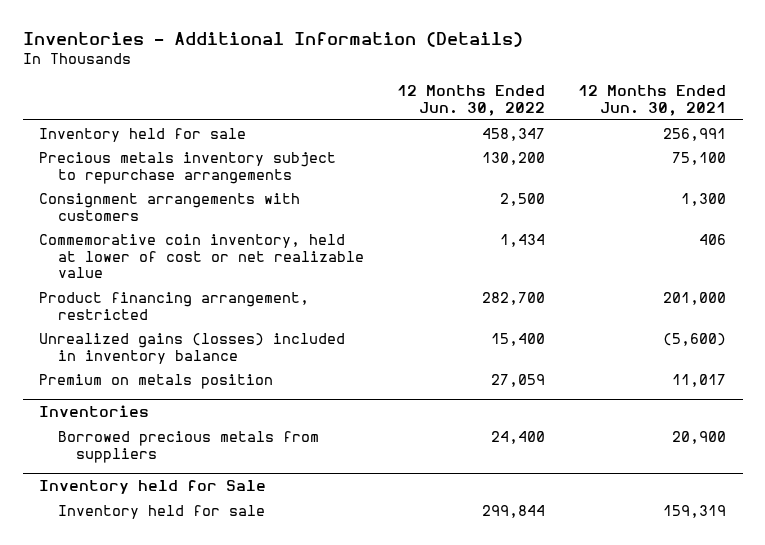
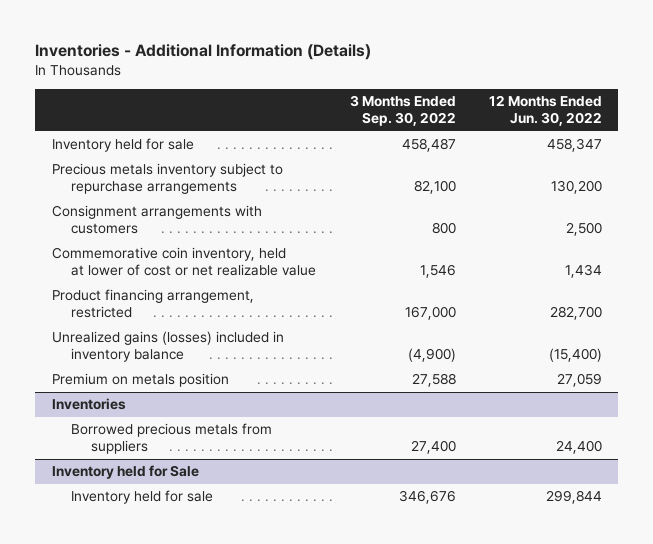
- | 12 Months Ended Jun. 30, 2022 | 12 Months Ended Jun. 30, 2021
+ | 3 Months Ended Sep. 30, 2022 | 12 Months Ended Jun. 30, 2022
- Unrealized gains (losses) included in inventory balance | 15,400 | (5,600)
+ Unrealized gains (losses) included in inventory balance | (4,900) | (15,400)

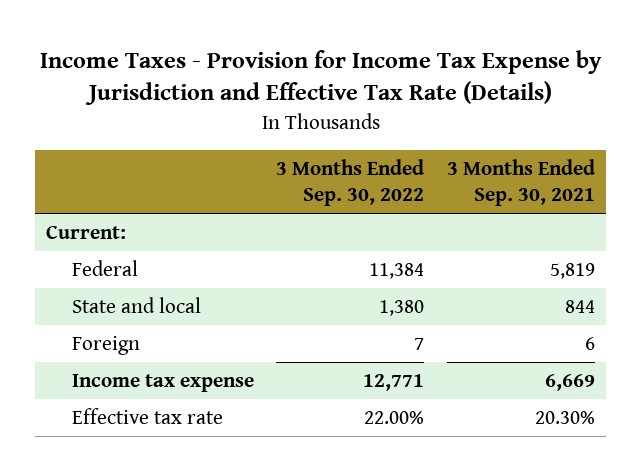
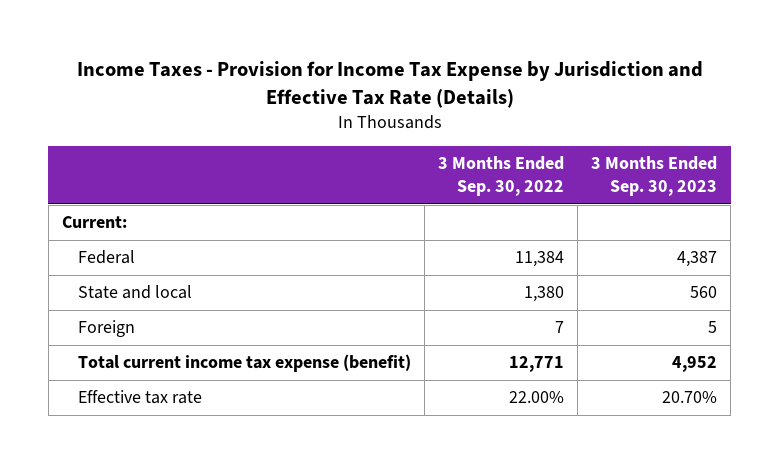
- | 3 Months Ended Sep. 30, 2022 | 3 Months Ended Sep. 30, 2021
+ | 3 Months Ended Sep. 30, 2022 | 3 Months Ended Sep. 30, 2023
- Income tax expense | 12,771 | 6,669
+ Total current income tax expense (benefit) | 12,771 | 4,952

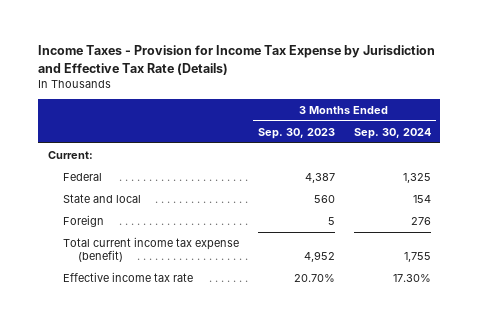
- | 3 Months Ended Sep. 30, 2022 | 3 Months Ended Sep. 30, 2023
+ | 3 Months Ended Sep. 30, 2023 | 3 Months Ended Sep. 30, 2024
- Effective tax rate | 22.00% | 20.70%
+ Effective income tax rate | 20.70% | 17.30%

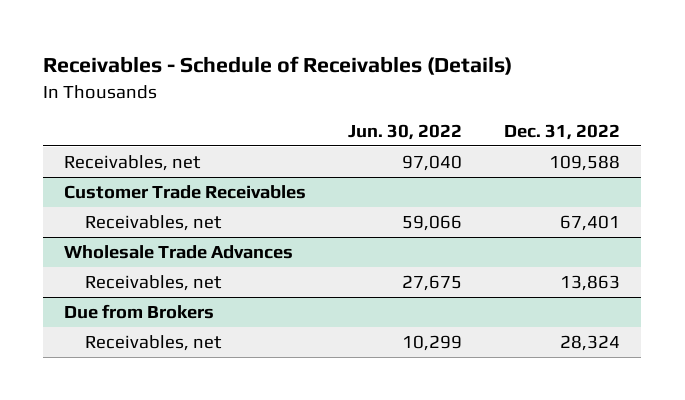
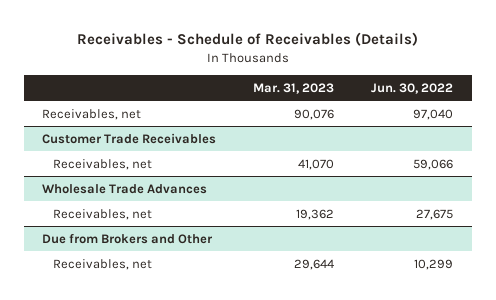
- | Jun. 30, 2022 | Dec. 31, 2022
+ | Mar. 31, 2023 | Jun. 30, 2022
- Due from Brokers
+ Due from Brokers and Other

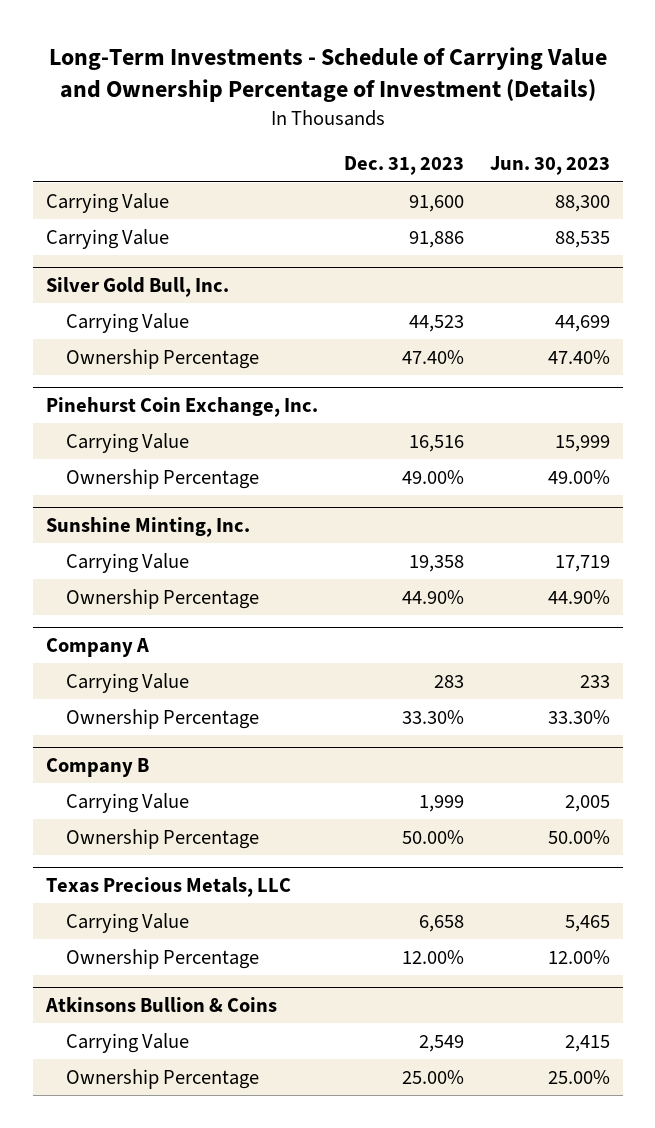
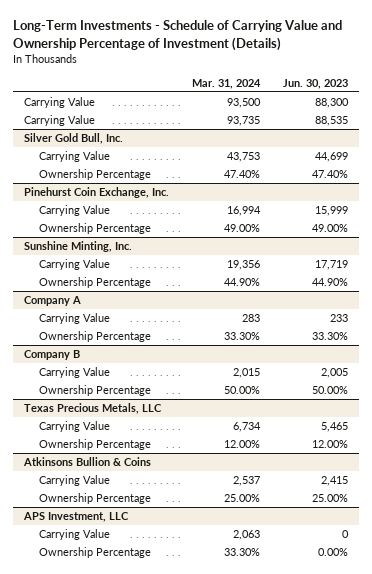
- | Dec. 31, 2023 | Jun. 30, 2023
+ | Mar. 31, 2024 | Jun. 30, 2023
+ APS Investment, LLC
+ Carrying Value | 2,063 | 0
+ Ownership Percentage | 33.30% | 0.00%

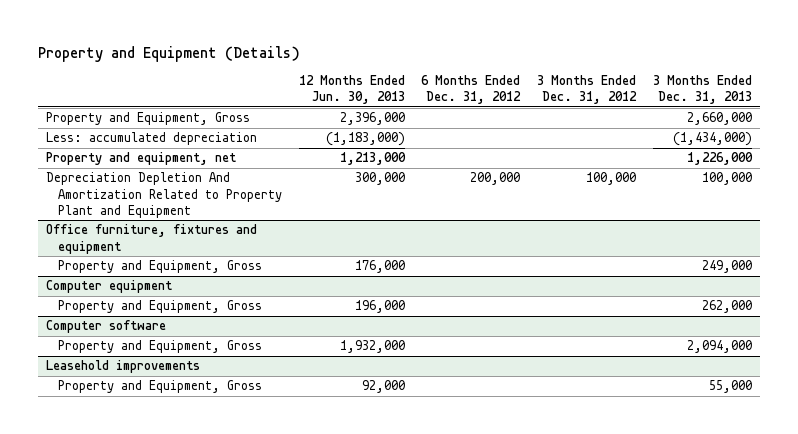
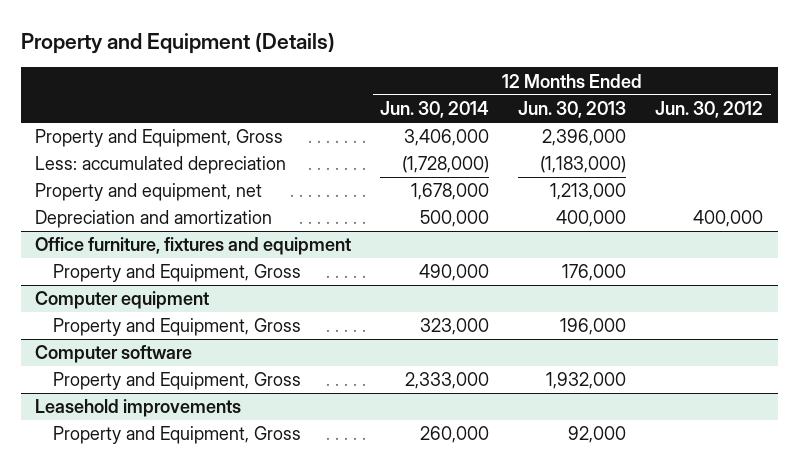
- | 12 Months Ended Jun. 30, 2013 | 6 Months Ended Dec. 31, 2012 | 3 Months Ended Dec. 31, 2012 | 3 Months Ended Dec. 31, 2013
+ | 12 Months Ended Jun. 30, 2014 | 12 Months Ended Jun. 30, 2013 | 12 Months Ended Jun. 30, 2012
- Depreciation Depletion And Amortization Related to Property Plant and Equipment | 300,000 | 200,000 | 100,000 | 100,000
+ Depreciation and amortization | 500,000 | 400,000 | 400,000

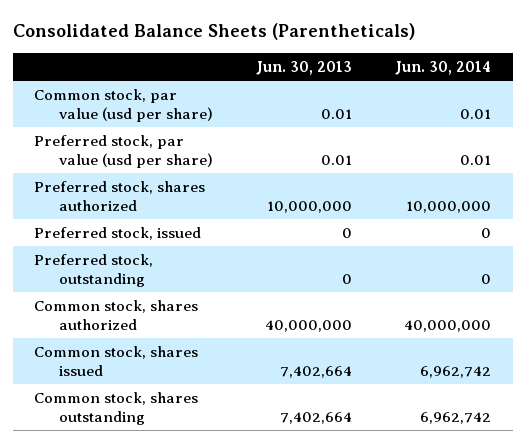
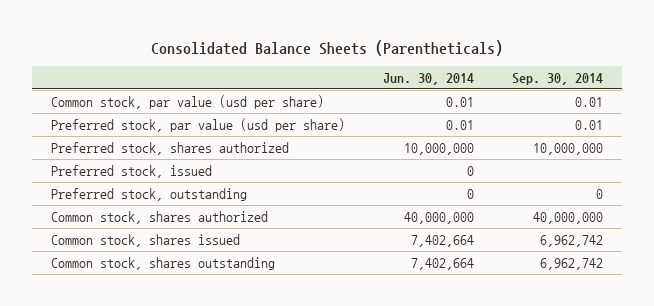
- | Jun. 30, 2013 | Jun. 30, 2014
+ | Jun. 30, 2014 | Sep. 30, 2014
- Common stock, shares issued | 7,402,664 | 6,962,742
- Common stock, shares outstanding | 7,402,664 | 6,962,742
+ Common stock, shares issued | 7,402,664 | 6,962,742
+ Common stock, shares outstanding | 7,402,664 | 6,962,742

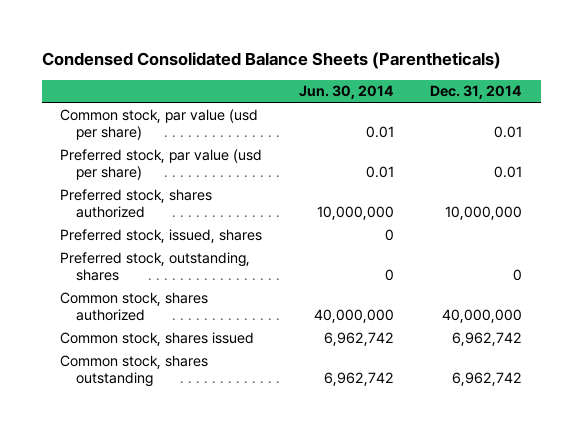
- Consolidated Balance Sheets (Parentheticals)
+ Condensed Consolidated Balance Sheets (Parentheticals)
- | Jun. 30, 2014 | Sep. 30, 2014
+ | Jun. 30, 2014 | Dec. 31, 2014
- Preferred stock, issued | 0 |
- Preferred stock, outstanding | 0 | 0
+ Preferred stock, issued, shares | 0 |
+ Preferred stock, outstanding, shares | 0 | 0
- Common stock, shares issued | 7,402,664 | 6,962,742
- Common stock, shares outstanding | 7,402,664 | 6,962,742
+ Common stock, shares issued | 6,962,742 | 6,962,742
+ Common stock, shares outstanding | 6,962,742 | 6,962,742

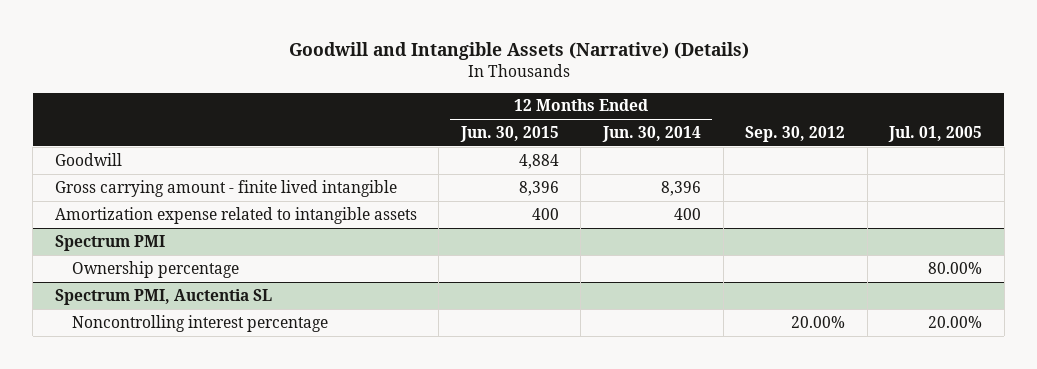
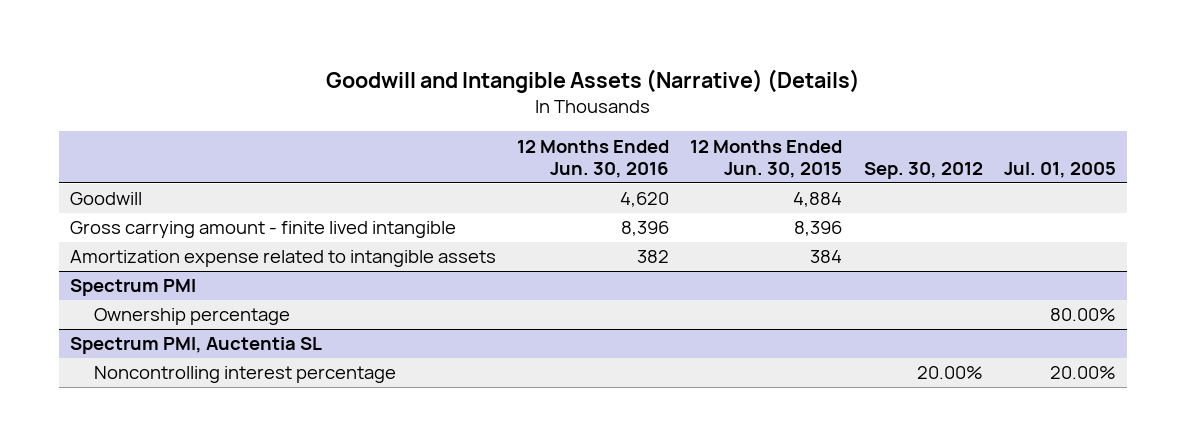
- | 12 Months Ended Jun. 30, 2015 | 12 Months Ended Jun. 30, 2014 | Sep. 30, 2012 | Jul. 01, 2005
+ | 12 Months Ended Jun. 30, 2016 | 12 Months Ended Jun. 30, 2015 | Sep. 30, 2012 | Jul. 01, 2005
- Amortization expense related to intangible assets | 400 | 400 | |
+ Amortization expense related to intangible assets | 382 | 384 | |

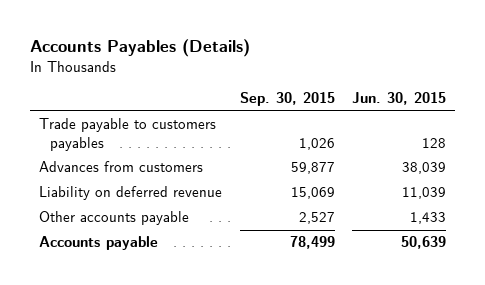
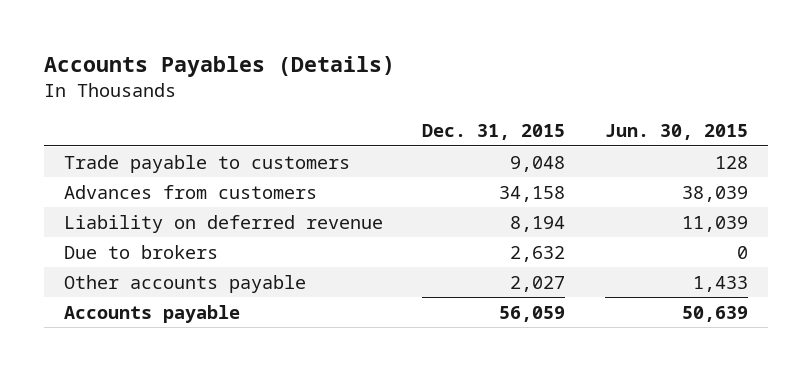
- | Sep. 30, 2015 | Jun. 30, 2015
+ | Dec. 31, 2015 | Jun. 30, 2015
- Trade payable to customers payables | 1,026 | 128
+ Trade payable to customers | 9,048 | 128
+ Due to brokers | 2,632 | 0

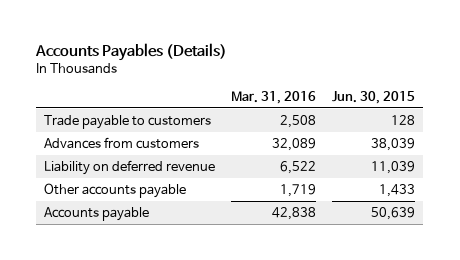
- | Dec. 31, 2015 | Jun. 30, 2015
+ | Mar. 31, 2016 | Jun. 30, 2015
- Due to brokers | 2,632 | 0

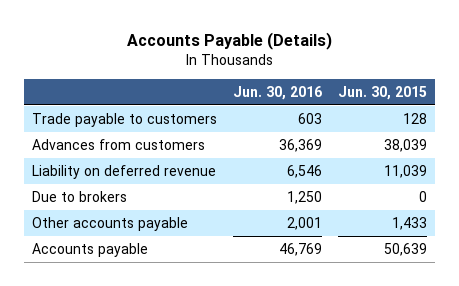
- Accounts Payables (Details)
+ Accounts Payable (Details)
- | Mar. 31, 2016 | Jun. 30, 2015
+ | Jun. 30, 2016 | Jun. 30, 2015
+ Due to brokers | 1,250 | 0

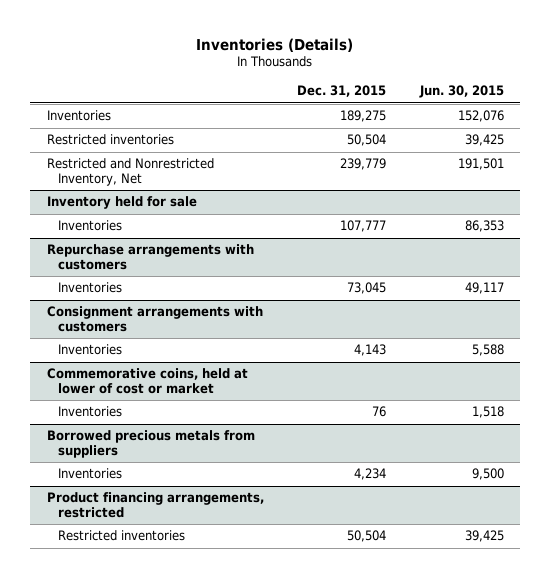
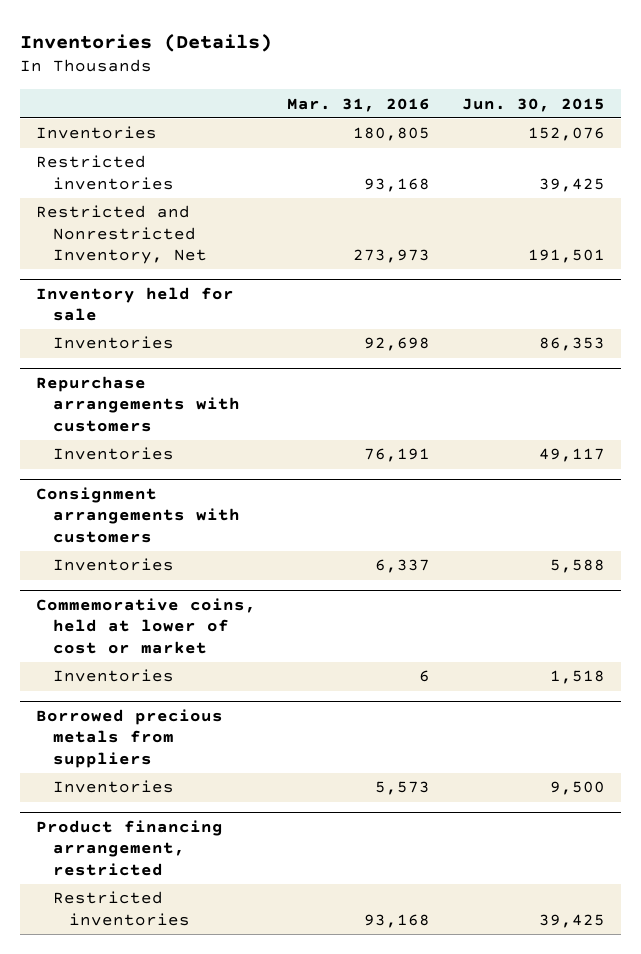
- | Dec. 31, 2015 | Jun. 30, 2015
+ | Mar. 31, 2016 | Jun. 30, 2015
- Product financing arrangements, restricted
+ Product financing arrangement, restricted

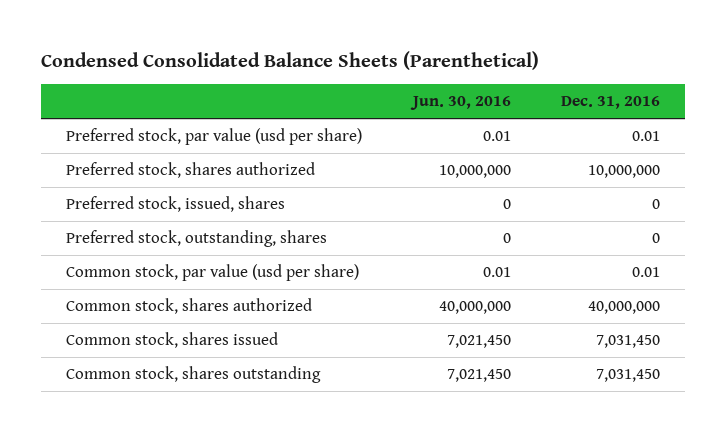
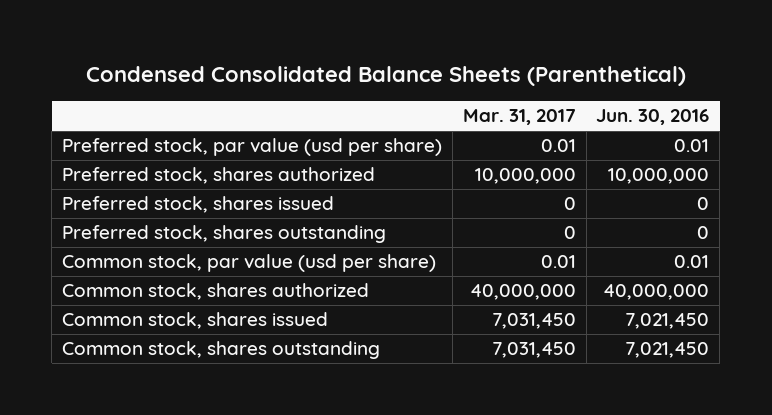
- | Jun. 30, 2016 | Dec. 31, 2016
+ | Mar. 31, 2017 | Jun. 30, 2016
- Preferred stock, issued, shares | 0 | 0
- Preferred stock, outstanding, shares | 0 | 0
+ Preferred stock, shares issued | 0 | 0
+ Preferred stock, shares outstanding | 0 | 0

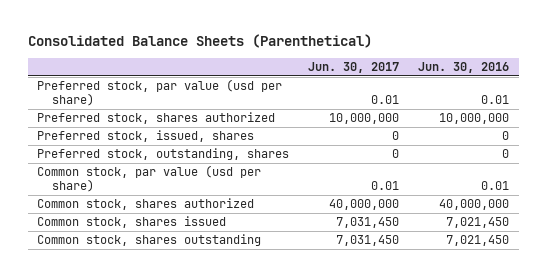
- Condensed Consolidated Balance Sheets (Parenthetical)
+ Consolidated Balance Sheets (Parenthetical)
- | Mar. 31, 2017 | Jun. 30, 2016
+ | Jun. 30, 2017 | Jun. 30, 2016
- Preferred stock, shares issued | 0 | 0
- Preferred stock, shares outstanding | 0 | 0
+ Preferred stock, issued, shares | 0 | 0
+ Preferred stock, outstanding, shares | 0 | 0

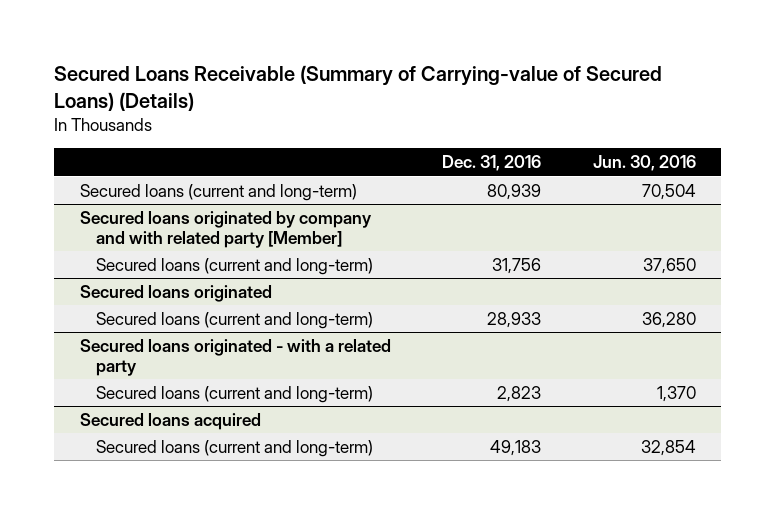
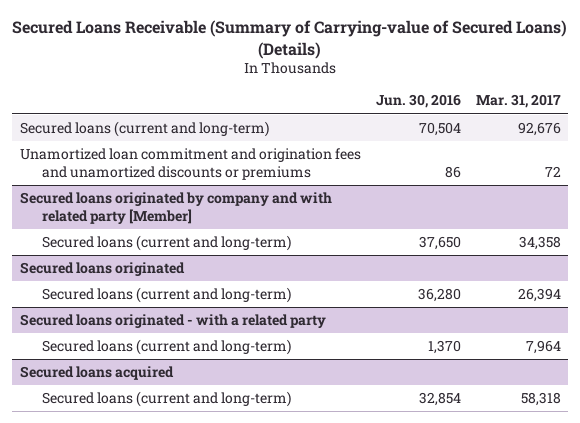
- | Dec. 31, 2016 | Jun. 30, 2016
+ | Jun. 30, 2016 | Mar. 31, 2017
+ Unamortized loan commitment and origination fees and unamortized discounts or premiums | 86 | 72

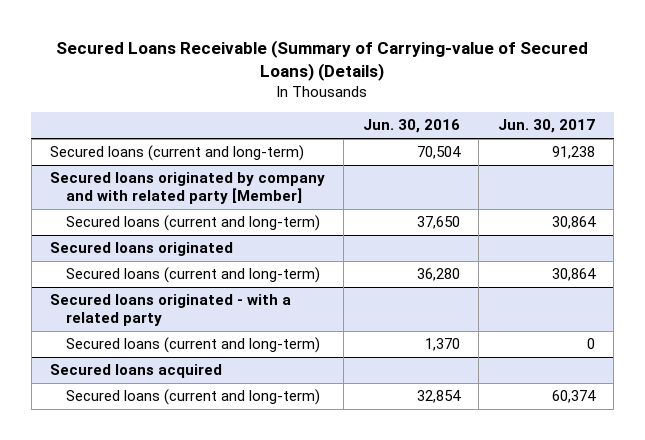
- | Jun. 30, 2016 | Mar. 31, 2017
+ | Jun. 30, 2016 | Jun. 30, 2017
- Unamortized loan commitment and origination fees and unamortized discounts or premiums | 86 | 72

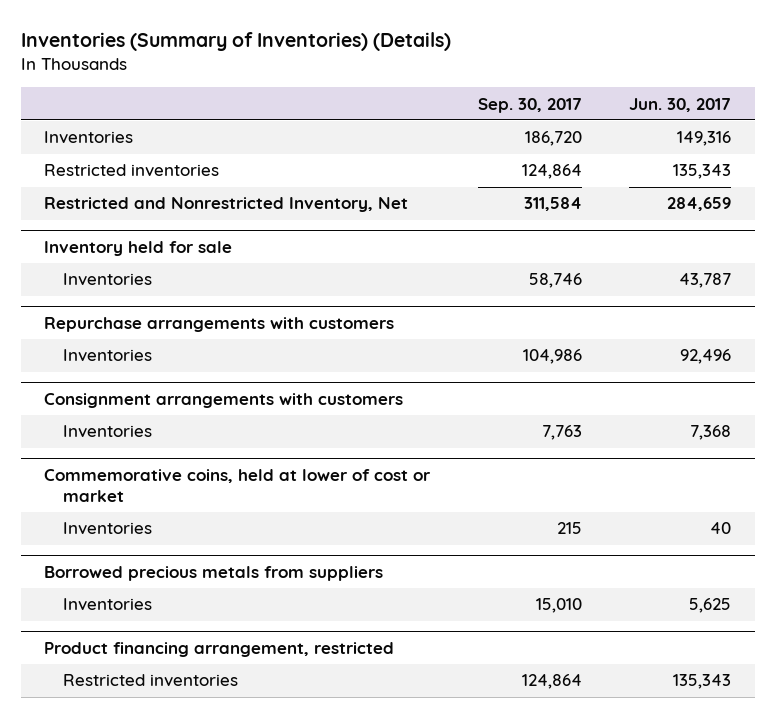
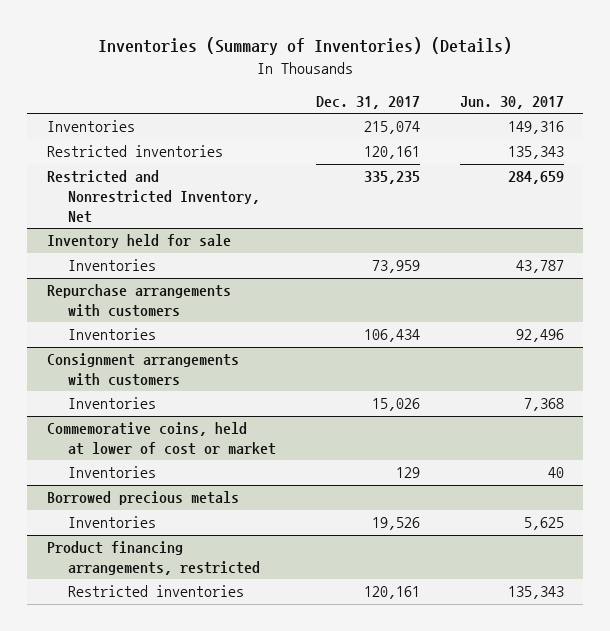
- | Sep. 30, 2017 | Jun. 30, 2017
+ | Dec. 31, 2017 | Jun. 30, 2017
- Borrowed precious metals from suppliers
+ Borrowed precious metals
- Product financing arrangement, restricted
+ Product financing arrangements, restricted

